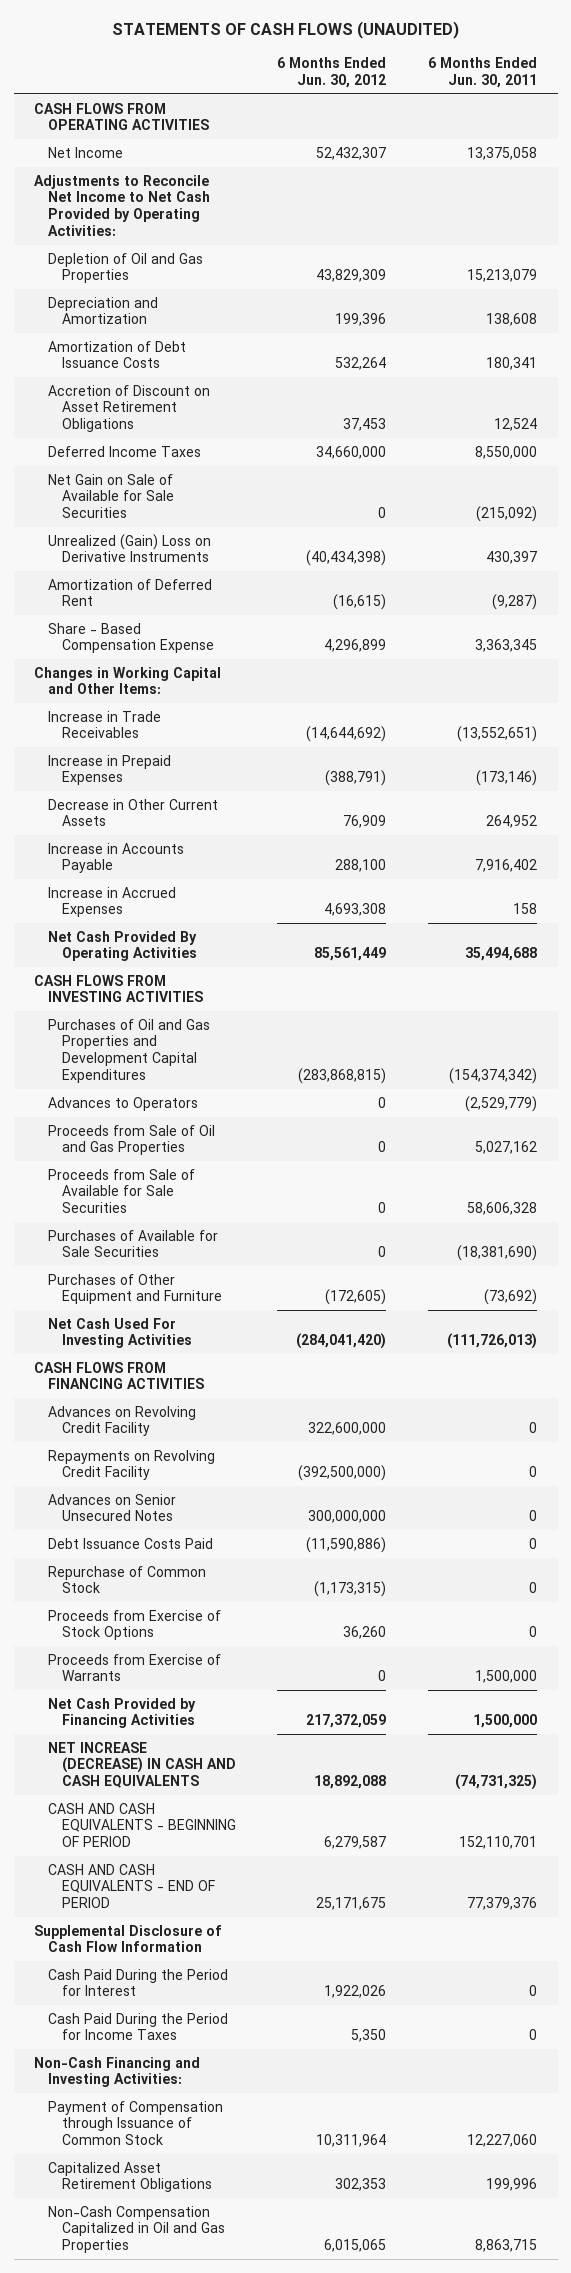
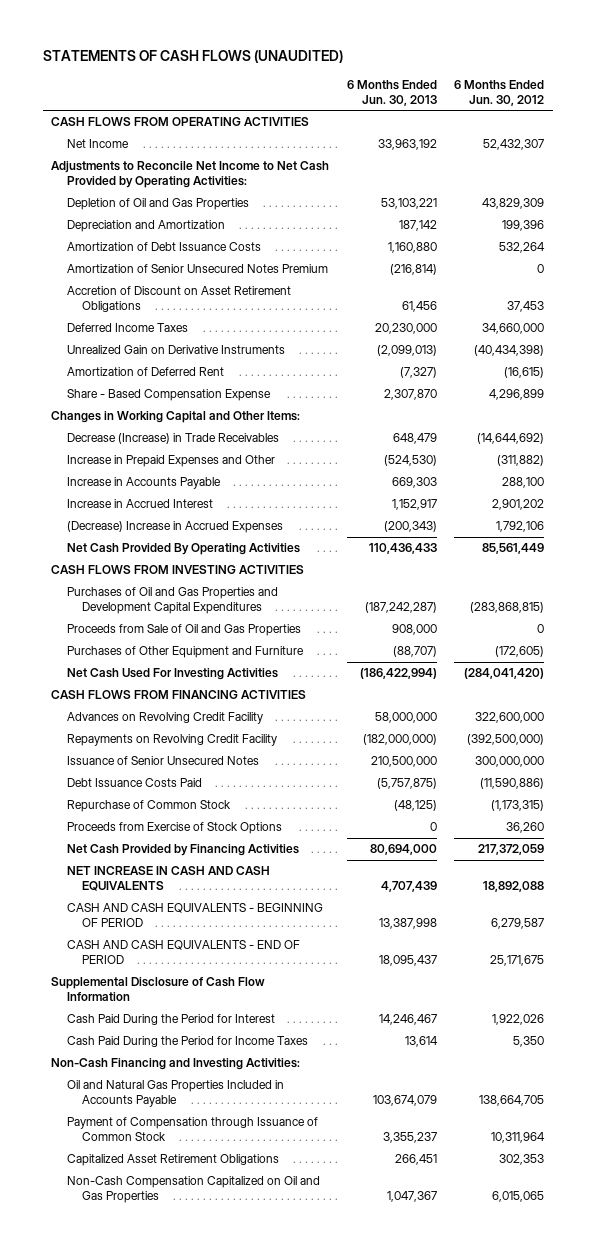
- | 6 Months Ended Jun. 30, 2012 | 6 Months Ended Jun. 30, 2011
+ | 6 Months Ended Jun. 30, 2013 | 6 Months Ended Jun. 30, 2012
+ Amortization of Senior Unsecured Notes Premium | (216,814) | 0
- Net Gain on Sale of Available for Sale Securities | 0 | (215,092)
- Unrealized (Gain) Loss on Derivative Instruments | (40,434,398) | 430,397
+ Unrealized Gain on Derivative Instruments | (2,099,013) | (40,434,398)
- Increase in Trade Receivables | (14,644,692) | (13,552,651)
- Increase in Prepaid Expenses | (388,791) | (173,146)
- Decrease in Other Current Assets | 76,909 | 264,952
+ Decrease (Increase) in Trade Receivables | 648,479 | (14,644,692)
+ Increase in Prepaid Expenses and Other | (524,530) | (311,882)
- Increase in Accrued Expenses | 4,693,308 | 158
+ Increase in Accrued Interest | 1,152,917 | 2,901,202
+ (Decrease) Increase in Accrued Expenses | (200,343) | 1,792,106
- Advances to Operators | 0 | (2,529,779)
- Proceeds from Sale of Available for Sale Securities | 0 | 58,606,328
- Purchases of Available for Sale Securities | 0 | (18,381,690)
- Advances on Senior Unsecured Notes | 300,000,000 | 0
+ Issuance of Senior Unsecured Notes | 210,500,000 | 300,000,000
- Proceeds from Exercise of Warrants | 0 | 1,500,000
- NET INCREASE (DECREASE) IN CASH AND CASH EQUIVALENTS | 18,892,088 | (74,731,325)
+ NET INCREASE IN CASH AND CASH EQUIVALENTS | 4,707,439 | 18,892,088
+ Oil and Natural Gas Properties Included in Accounts Payable | 103,674,079 | 138,664,705
- Non-Cash Compensation Capitalized in Oil and Gas Properties | 6,015,065 | 8,863,715
+ Non-Cash Compensation Capitalized on Oil and Gas Properties | 1,047,367 | 6,015,065

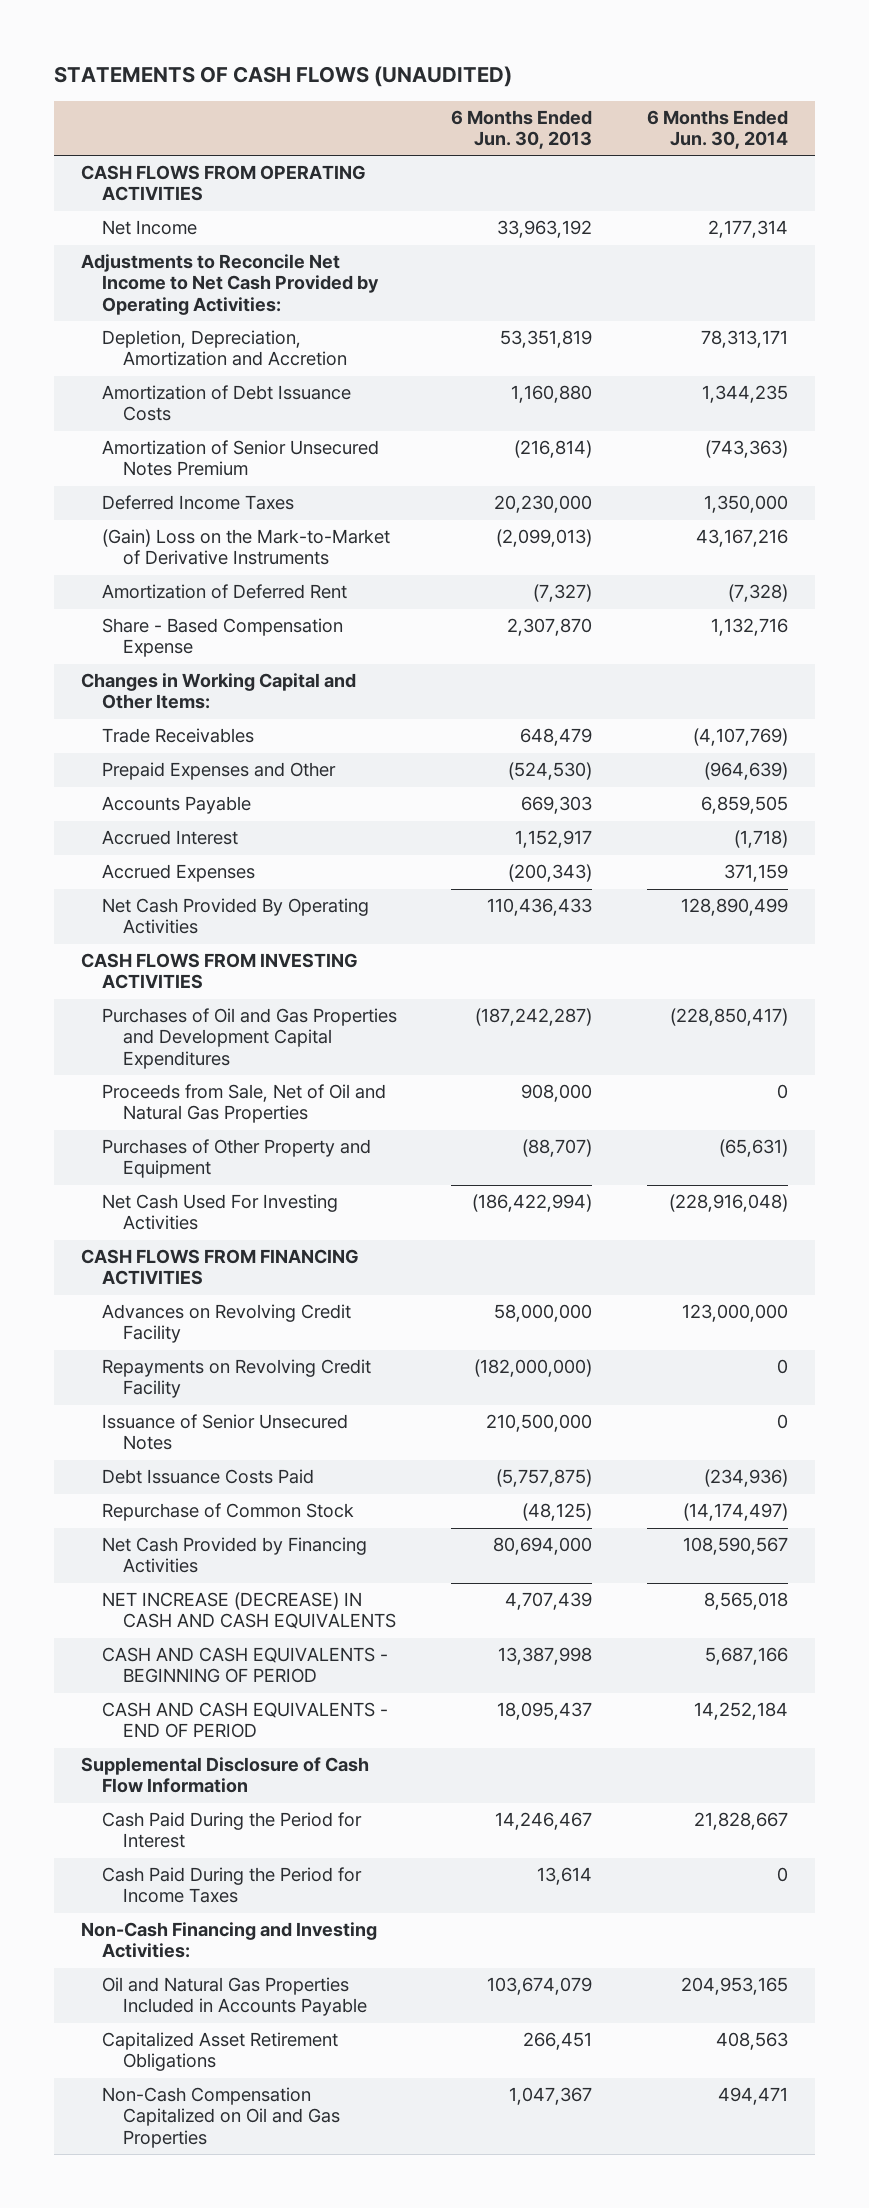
- | 6 Months Ended Jun. 30, 2013 | 6 Months Ended Jun. 30, 2012
+ | 6 Months Ended Jun. 30, 2013 | 6 Months Ended Jun. 30, 2014
- Depletion of Oil and Gas Properties | 53,103,221 | 43,829,309
- Depreciation and Amortization | 187,142 | 199,396
+ Depletion, Depreciation, Amortization and Accretion | 53,351,819 | 78,313,171
- Accretion of Discount on Asset Retirement Obligations | 61,456 | 37,453
- Unrealized Gain on Derivative Instruments | (2,099,013) | (40,434,398)
+ (Gain) Loss on the Mark-to-Market of Derivative Instruments | (2,099,013) | 43,167,216
- Decrease (Increase) in Trade Receivables | 648,479 | (14,644,692)
- Increase in Prepaid Expenses and Other | (524,530) | (311,882)
- Increase in Accounts Payable | 669,303 | 288,100
- Increase in Accrued Interest | 1,152,917 | 2,901,202
- (Decrease) Increase in Accrued Expenses | (200,343) | 1,792,106
+ Trade Receivables | 648,479 | (4,107,769)
+ Prepaid Expenses and Other | (524,530) | (964,639)
+ Accounts Payable | 669,303 | 6,859,505
+ Accrued Interest | 1,152,917 | (1,718)
+ Accrued Expenses | (200,343) | 371,159
- Proceeds from Sale of Oil and Gas Properties | 908,000 | 0
- Purchases of Other Equipment and Furniture | (88,707) | (172,605)
+ Proceeds from Sale, Net of Oil and Natural Gas Properties | 908,000 | 0
+ Purchases of Other Property and Equipment | (88,707) | (65,631)
- Proceeds from Exercise of Stock Options | 0 | 36,260
- NET INCREASE IN CASH AND CASH EQUIVALENTS | 4,707,439 | 18,892,088
+ NET INCREASE (DECREASE) IN CASH AND CASH EQUIVALENTS | 4,707,439 | 8,565,018
- Payment of Compensation through Issuance of Common Stock | 3,355,237 | 10,311,964

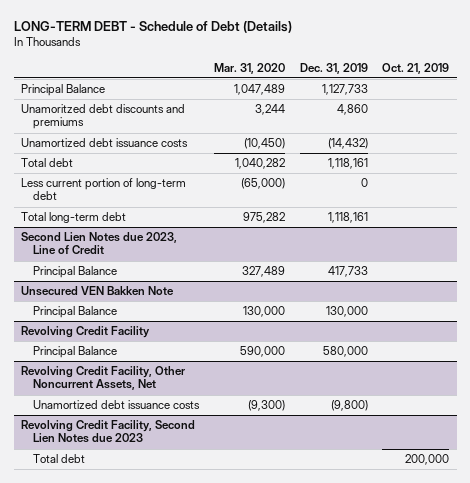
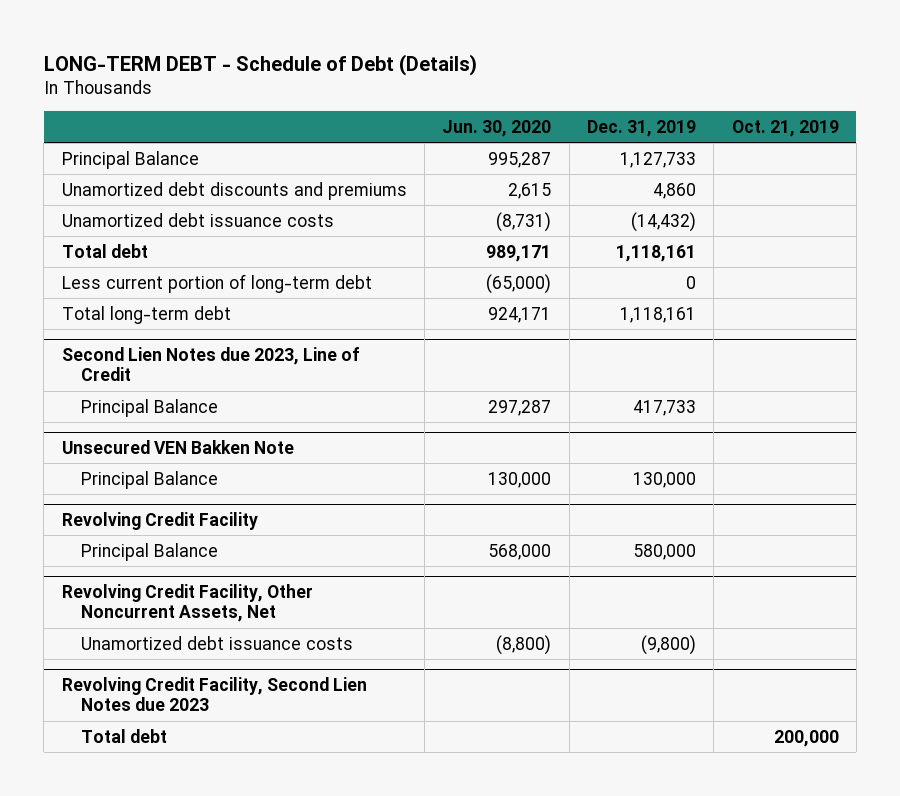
- | Mar. 31, 2020 | Dec. 31, 2019 | Oct. 21, 2019
+ | Jun. 30, 2020 | Dec. 31, 2019 | Oct. 21, 2019
- Unamoritzed debt discounts and premiums | 3,244 | 4,860 |
+ Unamortized debt discounts and premiums | 2,615 | 4,860 |

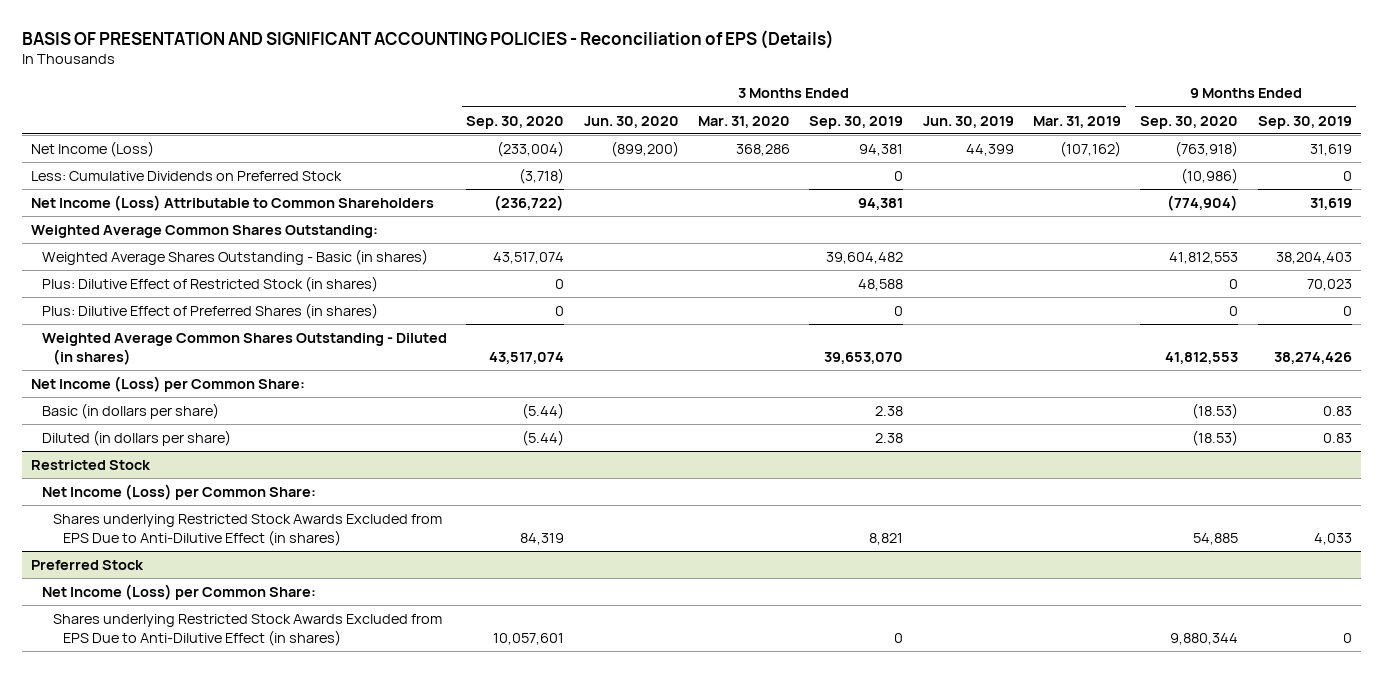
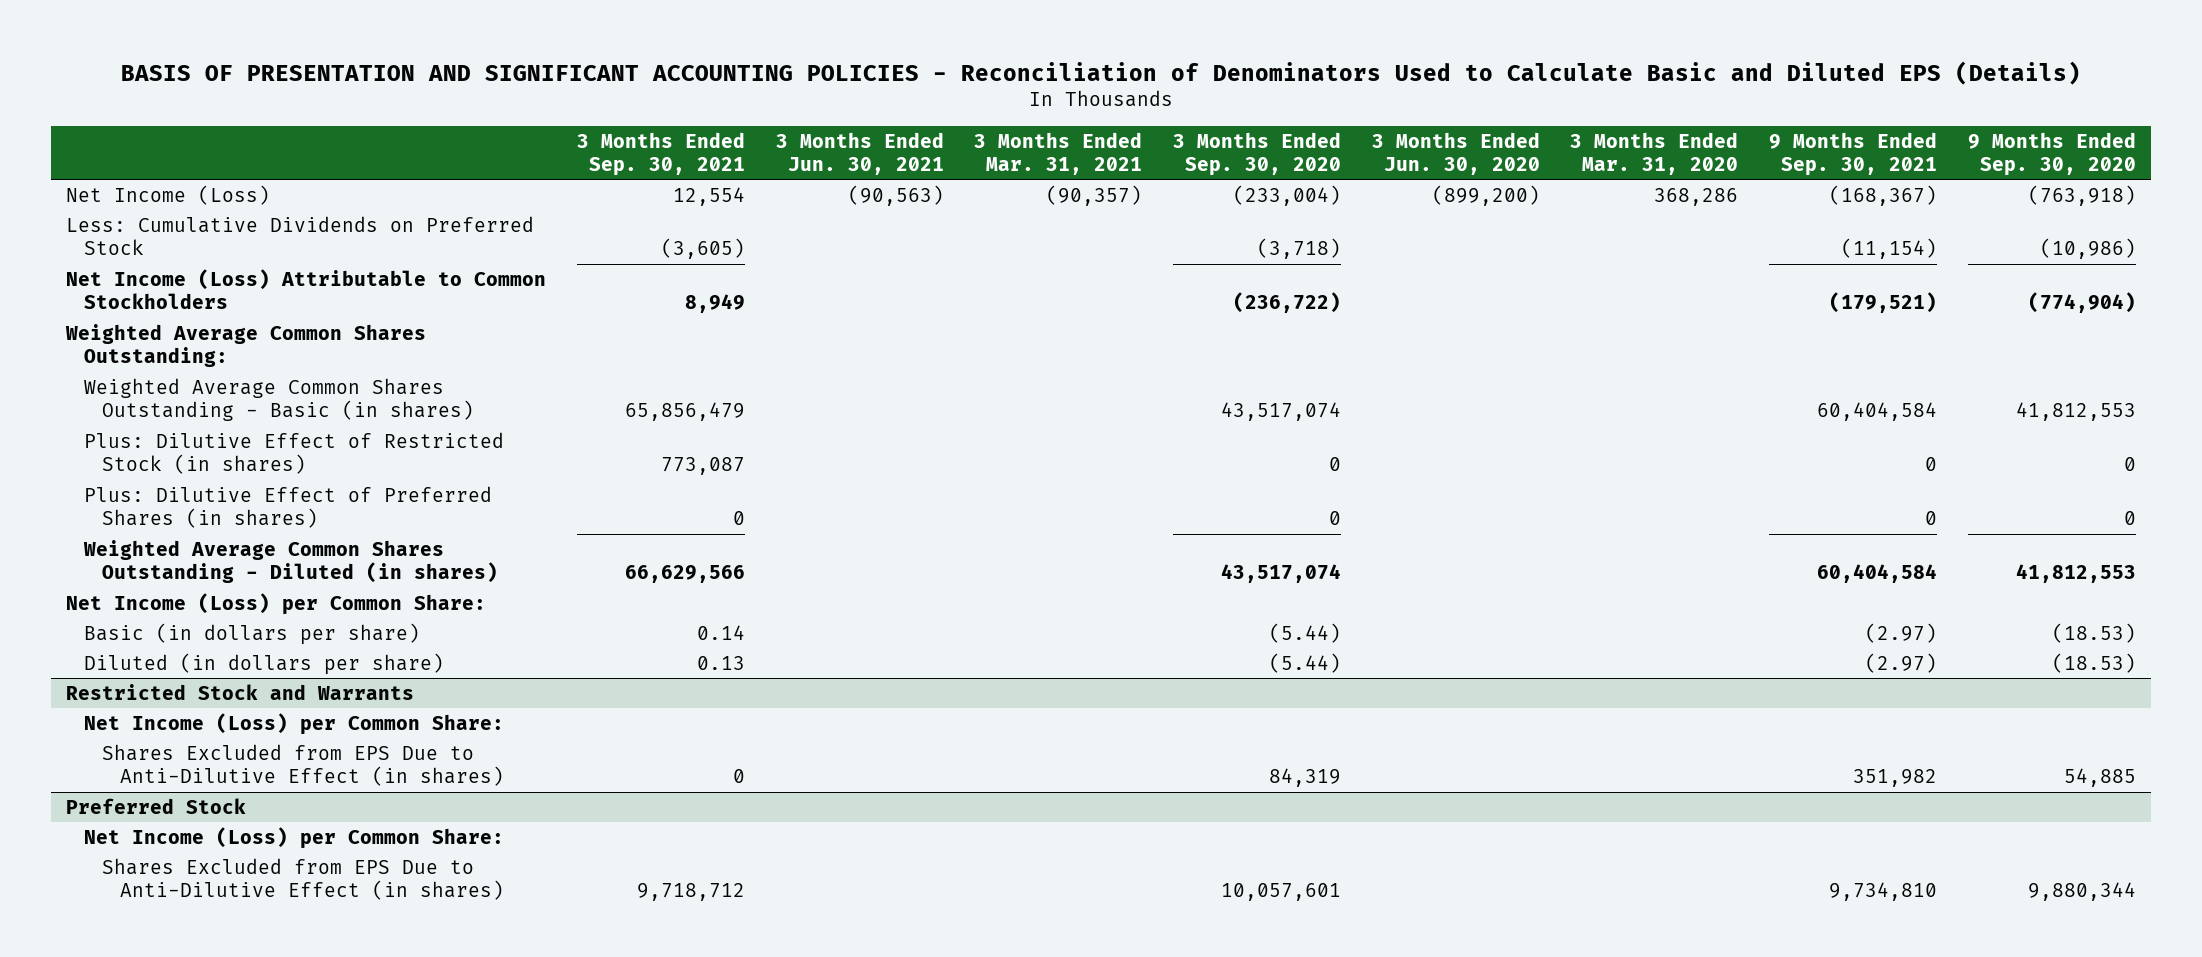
- BASIS OF PRESENTATION AND SIGNIFICANT ACCOUNTING POLICIES - Reconciliation of EPS (Details)
+ BASIS OF PRESENTATION AND SIGNIFICANT ACCOUNTING POLICIES - Reconciliation of Denominators Used to Calculate Basic and Diluted EPS (Details)
- | 3 Months Ended Sep. 30, 2020 | 3 Months Ended Jun. 30, 2020 | 3 Months Ended Mar. 31, 2020 | 3 Months Ended Sep. 30, 2019 | 3 Months Ended Jun. 30, 2019 | 3 Months Ended Mar. 31, 2019 | 9 Months Ended Sep. 30, 2020 | 9 Months Ended Sep. 30, 2019
+ | 3 Months Ended Sep. 30, 2021 | 3 Months Ended Jun. 30, 2021 | 3 Months Ended Mar. 31, 2021 | 3 Months Ended Sep. 30, 2020 | 3 Months Ended Jun. 30, 2020 | 3 Months Ended Mar. 31, 2020 | 9 Months Ended Sep. 30, 2021 | 9 Months Ended Sep. 30, 2020
- Net Income (Loss) Attributable to Common Shareholders | (236,722) | | | 94,381 | | | (774,904) | 31,619
+ Net Income (Loss) Attributable to Common Stockholders | 8,949 | | | (236,722) | | | (179,521) | (774,904)
- Weighted Average Shares Outstanding - Basic (in shares) | 43,517,074 | | | 39,604,482 | | | 41,812,553 | 38,204,403
+ Weighted Average Common Shares Outstanding - Basic (in shares) | 65,856,479 | | | 43,517,074 | | | 60,404,584 | 41,812,553
- Restricted Stock
+ Restricted Stock and Warrants
- Shares underlying Restricted Stock Awards Excluded from EPS Due to Anti-Dilutive Effect (in shares) | 84,319 | | | 8,821 | | | 54,885 | 4,033
+ Shares Excluded from EPS Due to Anti-Dilutive Effect (in shares) | 0 | | | 84,319 | | | 351,982 | 54,885
@ Preferred Stock
- Shares underlying Restricted Stock Awards Excluded from EPS Due to Anti-Dilutive Effect (in shares) | 10,057,601 | | | 0 | | | 9,880,344 | 0
+ Shares Excluded from EPS Due to Anti-Dilutive Effect (in shares) | 9,718,712 | | | 10,057,601 | | | 9,734,810 | 9,880,344

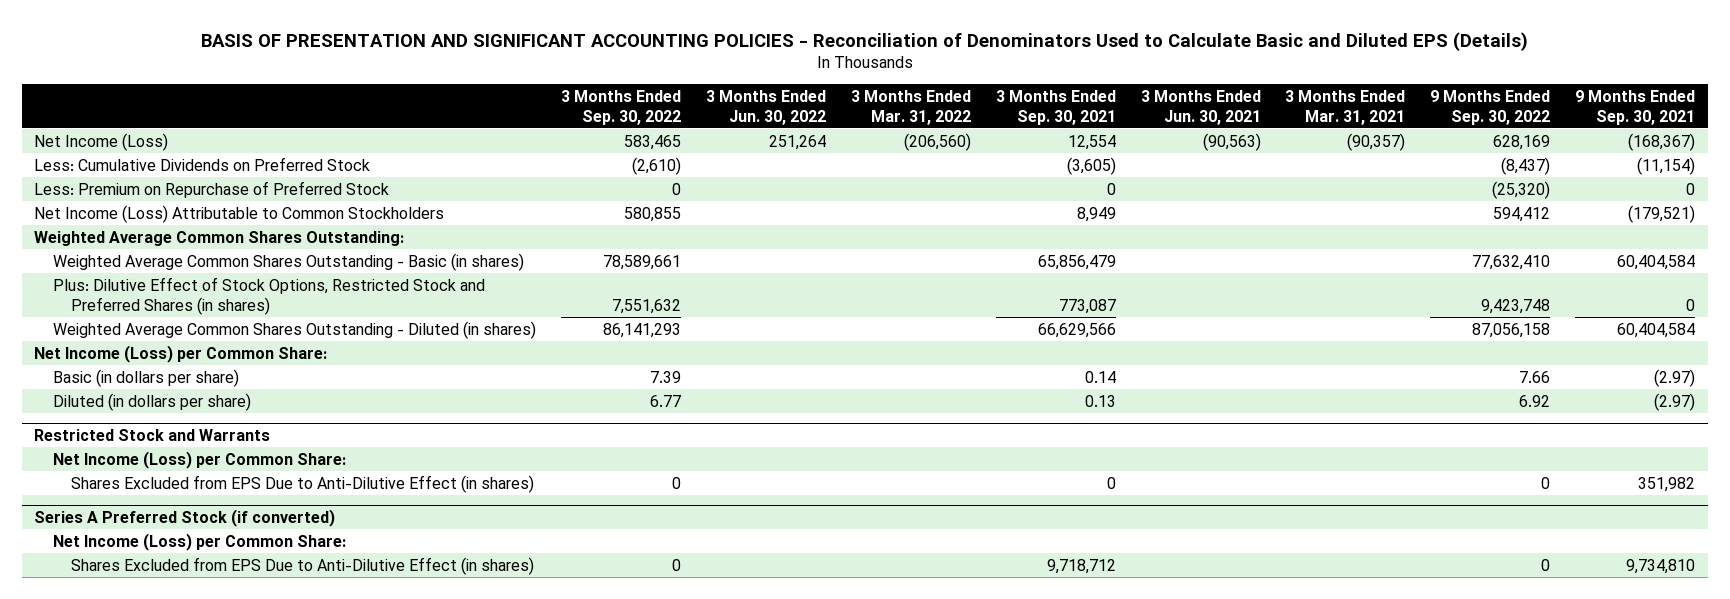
- | 3 Months Ended Sep. 30, 2021 | 3 Months Ended Jun. 30, 2021 | 3 Months Ended Mar. 31, 2021 | 3 Months Ended Sep. 30, 2020 | 3 Months Ended Jun. 30, 2020 | 3 Months Ended Mar. 31, 2020 | 9 Months Ended Sep. 30, 2021 | 9 Months Ended Sep. 30, 2020
+ | 3 Months Ended Sep. 30, 2022 | 3 Months Ended Jun. 30, 2022 | 3 Months Ended Mar. 31, 2022 | 3 Months Ended Sep. 30, 2021 | 3 Months Ended Jun. 30, 2021 | 3 Months Ended Mar. 31, 2021 | 9 Months Ended Sep. 30, 2022 | 9 Months Ended Sep. 30, 2021
+ Less: Premium on Repurchase of Preferred Stock | 0 | | | 0 | | | (25,320) | 0
- Plus: Dilutive Effect of Restricted Stock (in shares) | 773,087 | | | 0 | | | 0 | 0
- Plus: Dilutive Effect of Preferred Shares (in shares) | 0 | | | 0 | | | 0 | 0
+ Plus: Dilutive Effect of Stock Options, Restricted Stock and Preferred Shares (in shares) | 7,551,632 | | | 773,087 | | | 9,423,748 | 0
- Preferred Stock
+ Series A Preferred Stock (if converted)

